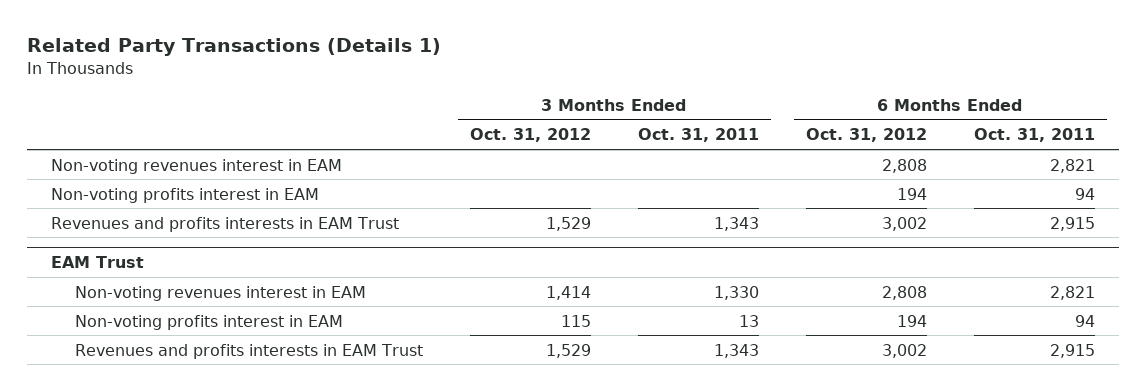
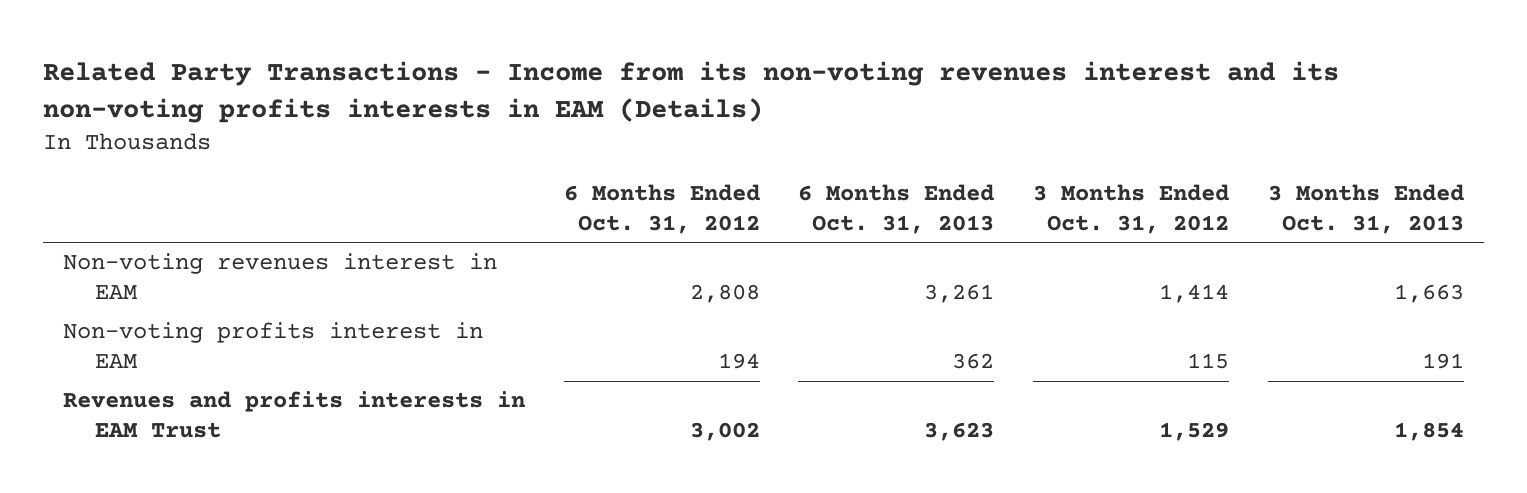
- Related Party Transactions (Details 1)
+ Related Party Transactions - Income from its non-voting revenues interest and its non-voting profits interests in EAM (Details)
- | 3 Months Ended Oct. 31, 2012 | 3 Months Ended Oct. 31, 2011 | 6 Months Ended Oct. 31, 2012 | 6 Months Ended Oct. 31, 2011
+ | 6 Months Ended Oct. 31, 2012 | 6 Months Ended Oct. 31, 2013 | 3 Months Ended Oct. 31, 2012 | 3 Months Ended Oct. 31, 2013
- Non-voting revenues interest in EAM | | | 2,808 | 2,821
- Non-voting profits interest in EAM | | | 194 | 94
- Revenues and profits interests in EAM Trust | 1,529 | 1,343 | 3,002 | 2,915
- EAM Trust

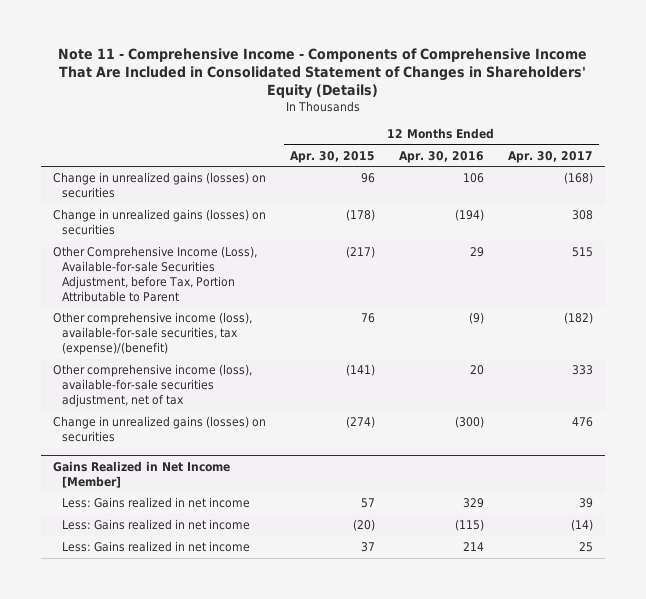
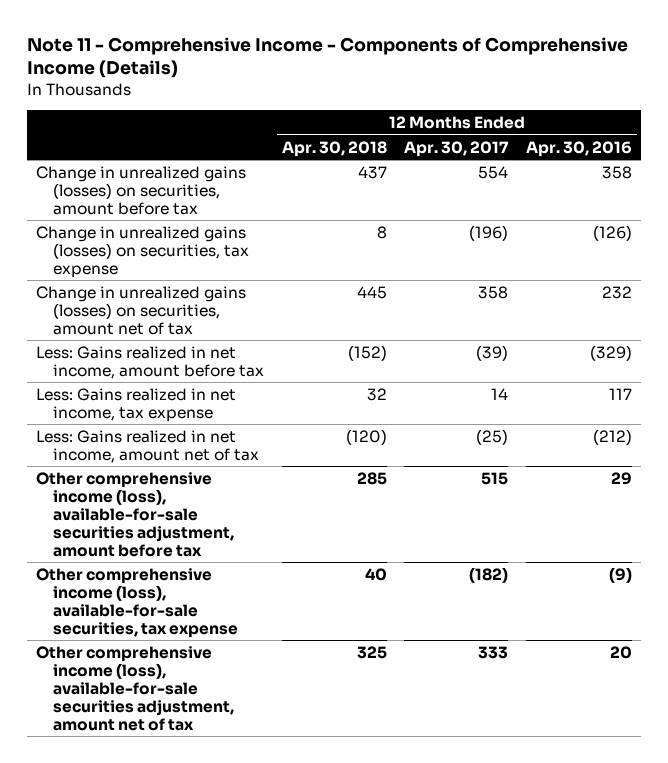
- Note 11 - Comprehensive Income - Components of Comprehensive Income That Are Included in Consolidated Statement of Changes in Shareholders' Equity (Details)
+ Note 11 - Comprehensive Income - Components of Comprehensive Income (Details)
- | 12 Months Ended Apr. 30, 2015 | 12 Months Ended Apr. 30, 2016 | 12 Months Ended Apr. 30, 2017
+ | 12 Months Ended Apr. 30, 2018 | 12 Months Ended Apr. 30, 2017 | 12 Months Ended Apr. 30, 2016
- Change in unrealized gains (losses) on securities | 96 | 106 | (168)
- Change in unrealized gains (losses) on securities | (178) | (194) | 308
- Other Comprehensive Income (Loss), Available-for-sale Securities Adjustment, before Tax, Portion Attributable to Parent | (217) | 29 | 515
- Other comprehensive income (loss), available-for-sale securities, tax (expense)/(benefit) | 76 | (9) | (182)
- Other comprehensive income (loss), available-for-sale securities adjustment, net of tax | (141) | 20 | 333
- Change in unrealized gains (losses) on securities | (274) | (300) | 476
- Gains Realized in Net Income [Member]
- Less: Gains realized in net income | 57 | 329 | 39
- Less: Gains realized in net income | (20) | (115) | (14)
- Less: Gains realized in net income | 37 | 214 | 25
+ Change in unrealized gains (losses) on securities, amount before tax | 437 | 554 | 358
+ Change in unrealized gains (losses) on securities, tax expense | 8 | (196) | (126)
+ Change in unrealized gains (losses) on securities, amount net of tax | 445 | 358 | 232
+ Less: Gains realized in net income, amount before tax | (152) | (39) | (329)
+ Less: Gains realized in net income, tax expense | 32 | 14 | 117
+ Less: Gains realized in net income, amount net of tax | (120) | (25) | (212)
+ Other comprehensive income (loss), available-for-sale securities adjustment, amount before tax | 285 | 515 | 29
+ Other comprehensive income (loss), available-for-sale securities, tax expense | 40 | (182) | (9)
+ Other comprehensive income (loss), available-for-sale securities adjustment, amount net of tax | 325 | 333 | 20

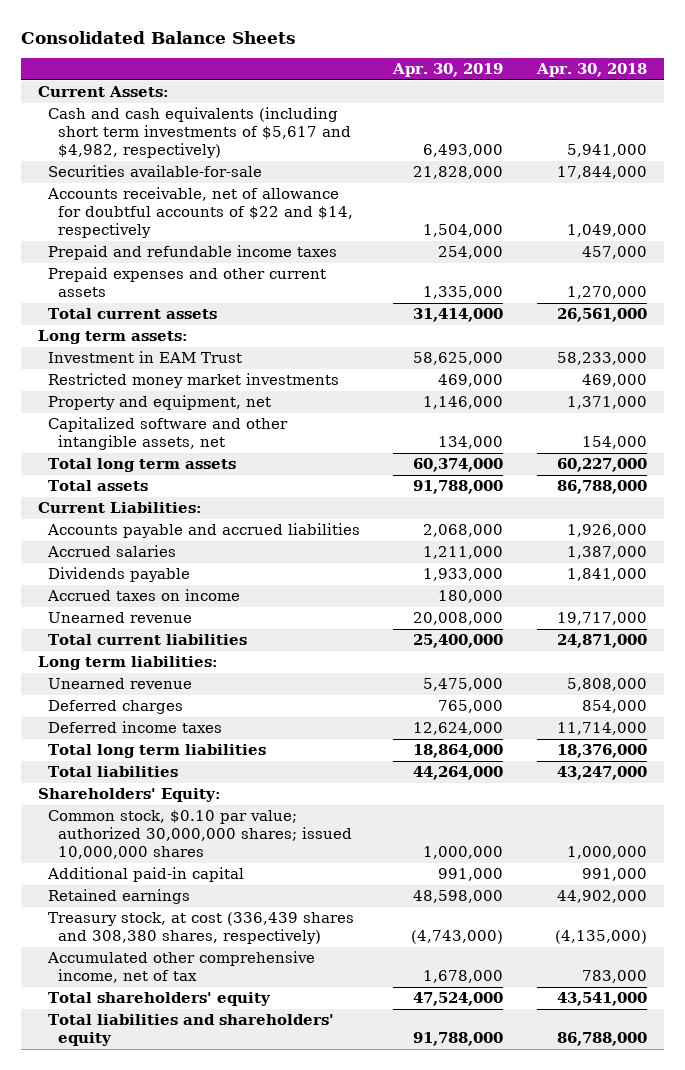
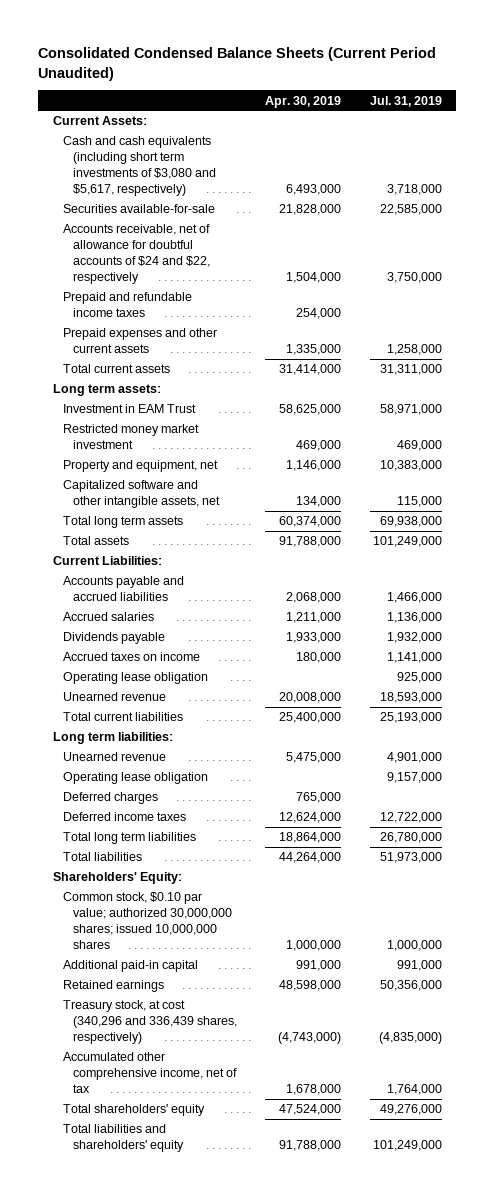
- Consolidated Balance Sheets
+ Consolidated Condensed Balance Sheets (Current Period Unaudited)
- | Apr. 30, 2019 | Apr. 30, 2018
+ | Apr. 30, 2019 | Jul. 31, 2019
- Cash and cash equivalents (including short term investments of $5,617 and $4,982, respectively) | 6,493,000 | 5,941,000
+ Cash and cash equivalents (including short term investments of $3,080 and $5,617, respectively) | 6,493,000 | 3,718,000
- Accounts receivable, net of allowance for doubtful accounts of $22 and $14, respectively | 1,504,000 | 1,049,000
+ Accounts receivable, net of allowance for doubtful accounts of $24 and $22, respectively | 1,504,000 | 3,750,000
- Restricted money market investments | 469,000 | 469,000
+ Restricted money market investment | 469,000 | 469,000
+ Operating lease obligation | | 925,000
+ Operating lease obligation | | 9,157,000
- Treasury stock, at cost (336,439 shares and 308,380 shares, respectively) | (4,743,000) | (4,135,000)
+ Treasury stock, at cost (340,296 and 336,439 shares, respectively) | (4,743,000) | (4,835,000)

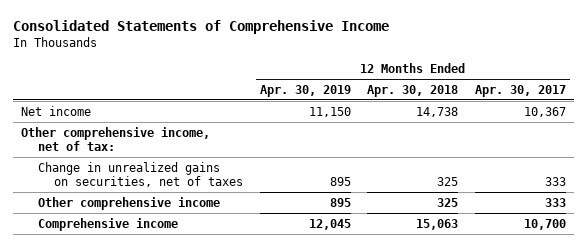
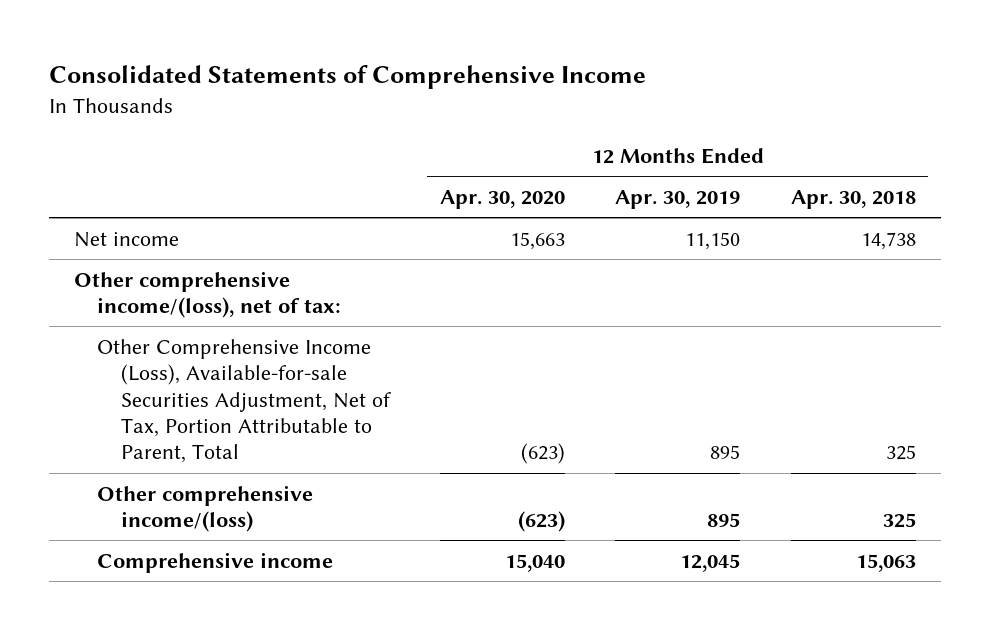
- | 12 Months Ended Apr. 30, 2019 | 12 Months Ended Apr. 30, 2018 | 12 Months Ended Apr. 30, 2017
+ | 12 Months Ended Apr. 30, 2020 | 12 Months Ended Apr. 30, 2019 | 12 Months Ended Apr. 30, 2018
- Other comprehensive income, net of tax:
- Change in unrealized gains on securities, net of taxes | 895 | 325 | 333
- Other comprehensive income | 895 | 325 | 333
+ Other comprehensive income/(loss), net of tax:
+ Other Comprehensive Income (Loss), Available-for-sale Securities Adjustment, Net of Tax, Portion Attributable to Parent, Total | (623) | 895 | 325
+ Other comprehensive income/(loss) | (623) | 895 | 325

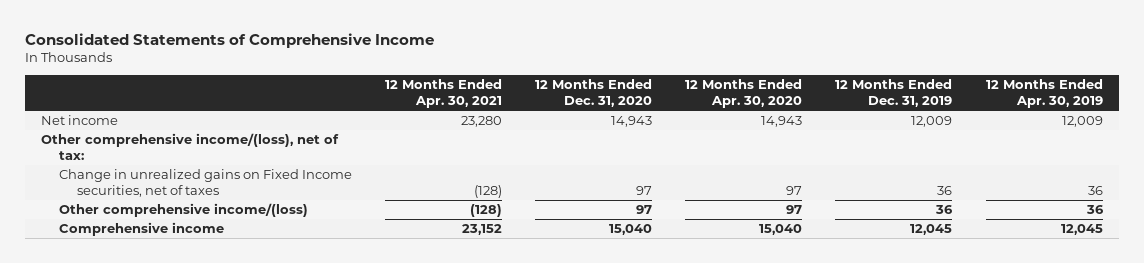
- | 12 Months Ended Apr. 30, 2020 | 12 Months Ended Apr. 30, 2019 | 12 Months Ended Apr. 30, 2018
+ | 12 Months Ended Apr. 30, 2021 | 12 Months Ended Dec. 31, 2020 | 12 Months Ended Apr. 30, 2020 | 12 Months Ended Dec. 31, 2019 | 12 Months Ended Apr. 30, 2019
- Net income | 15,663 | 11,150 | 14,738
+ Net income | 23,280 | 14,943 | 14,943 | 12,009 | 12,009
- Other Comprehensive Income (Loss), Available-for-sale Securities Adjustment, Net of Tax, Portion Attributable to Parent, Total | (623) | 895 | 325
- Other comprehensive income/(loss) | (623) | 895 | 325
+ Change in unrealized gains on Fixed Income securities, net of taxes | (128) | 97 | 97 | 36 | 36
+ Other comprehensive income/(loss) | (128) | 97 | 97 | 36 | 36

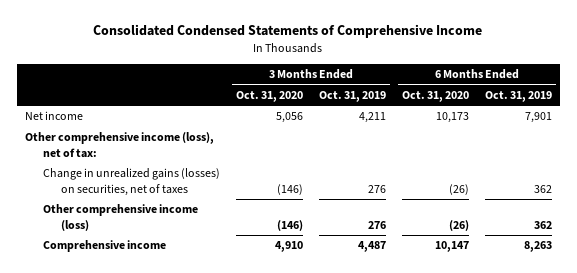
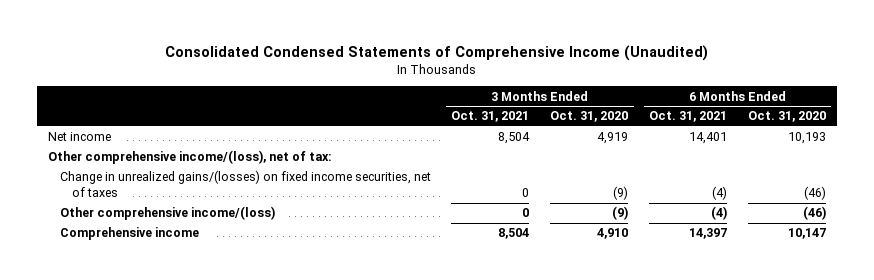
- Consolidated Condensed Statements of Comprehensive Income
+ Consolidated Condensed Statements of Comprehensive Income (Unaudited)
- | 3 Months Ended Oct. 31, 2020 | 3 Months Ended Oct. 31, 2019 | 6 Months Ended Oct. 31, 2020 | 6 Months Ended Oct. 31, 2019
+ | 3 Months Ended Oct. 31, 2021 | 3 Months Ended Oct. 31, 2020 | 6 Months Ended Oct. 31, 2021 | 6 Months Ended Oct. 31, 2020
- Net income | 5,056 | 4,211 | 10,173 | 7,901
- Other comprehensive income (loss), net of tax:
- Change in unrealized gains (losses) on securities, net of taxes | (146) | 276 | (26) | 362
- Other comprehensive income (loss) | (146) | 276 | (26) | 362
+ Net income | 8,504 | 4,919 | 14,401 | 10,193
+ Other comprehensive income/(loss), net of tax:
+ Change in unrealized gains/(losses) on fixed income securities, net of taxes | 0 | (9) | (4) | (46)
+ Other comprehensive income/(loss) | 0 | (9) | (4) | (46)

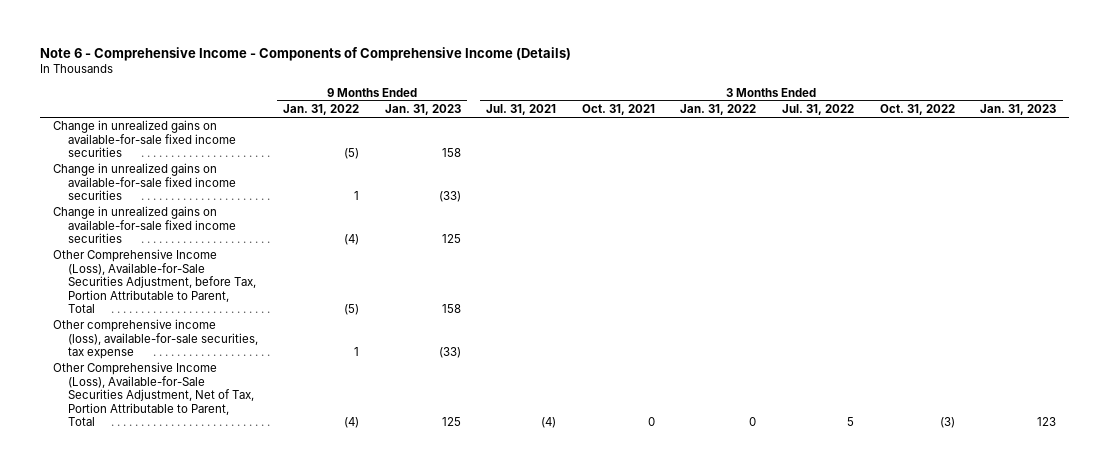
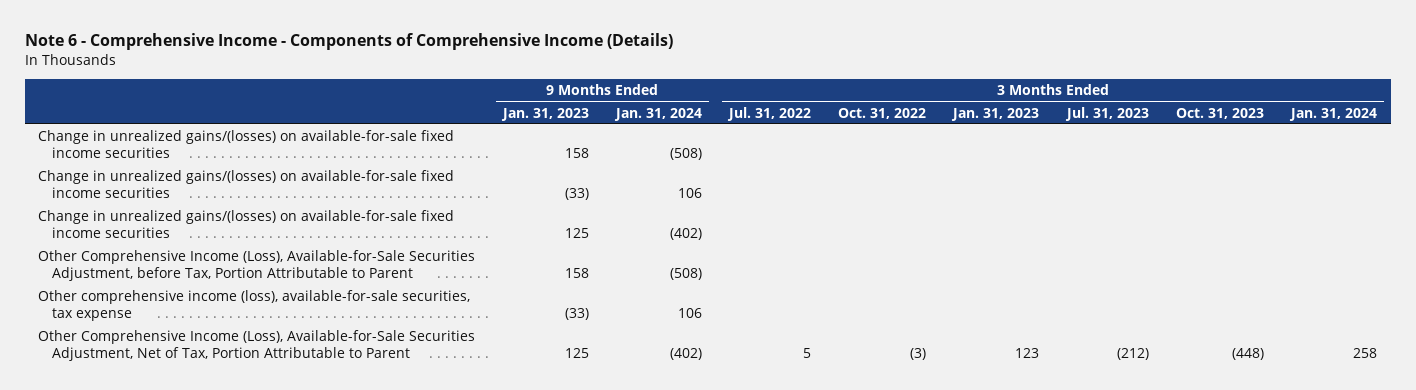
- | 9 Months Ended Jan. 31, 2022 | 9 Months Ended Jan. 31, 2023 | 3 Months Ended Jul. 31, 2021 | 3 Months Ended Oct. 31, 2021 | 3 Months Ended Jan. 31, 2022 | 3 Months Ended Jul. 31, 2022 | 3 Months Ended Oct. 31, 2022 | 3 Months Ended Jan. 31, 2023
+ | 9 Months Ended Jan. 31, 2023 | 9 Months Ended Jan. 31, 2024 | 3 Months Ended Jul. 31, 2022 | 3 Months Ended Oct. 31, 2022 | 3 Months Ended Jan. 31, 2023 | 3 Months Ended Jul. 31, 2023 | 3 Months Ended Oct. 31, 2023 | 3 Months Ended Jan. 31, 2024
- Change in unrealized gains on available-for-sale fixed income securities | (5) | 158 | | | | | |
- Change in unrealized gains on available-for-sale fixed income securities | 1 | (33) | | | | | |
- Change in unrealized gains on available-for-sale fixed income securities | (4) | 125 | | | | | |
- Other Comprehensive Income (Loss), Available-for-Sale Securities Adjustment, before Tax, Portion Attributable to Parent, Total | (5) | 158 | | | | | |
+ Change in unrealized gains/(losses) on available-for-sale fixed income securities | 158 | (508) | | | | | |
+ Change in unrealized gains/(losses) on available-for-sale fixed income securities | (33) | 106 | | | | | |
+ Change in unrealized gains/(losses) on available-for-sale fixed income securities | 125 | (402) | | | | | |
+ Other Comprehensive Income (Loss), Available-for-Sale Securities Adjustment, before Tax, Portion Attributable to Parent | 158 | (508) | | | | | |
- Other Comprehensive Income (Loss), Available-for-Sale Securities Adjustment, Net of Tax, Portion Attributable to Parent, Total | (4) | 125 | (4) | 0 | 0 | 5 | (3) | 123
+ Other Comprehensive Income (Loss), Available-for-Sale Securities Adjustment, Net of Tax, Portion Attributable to Parent | 125 | (402) | 5 | (3) | 123 | (212) | (448) | 258

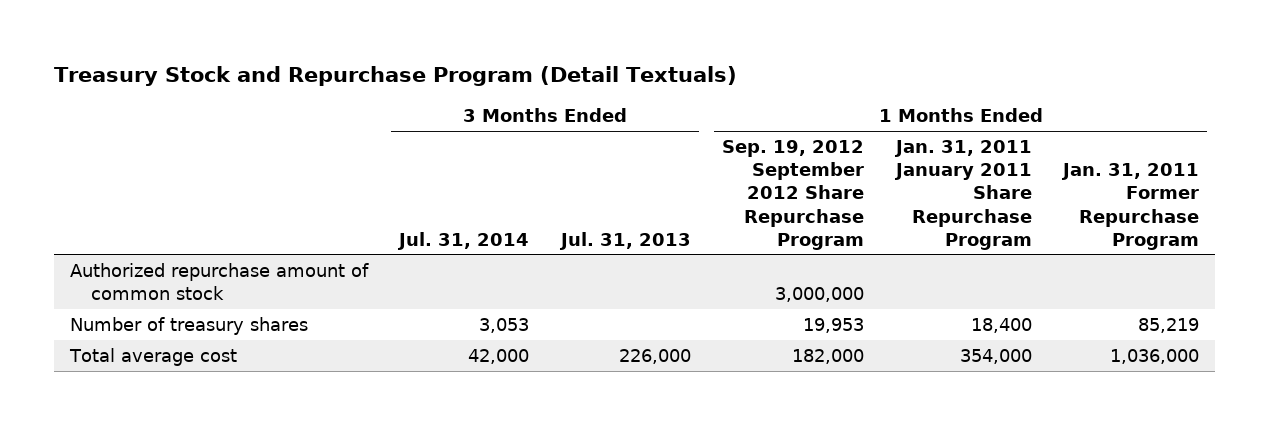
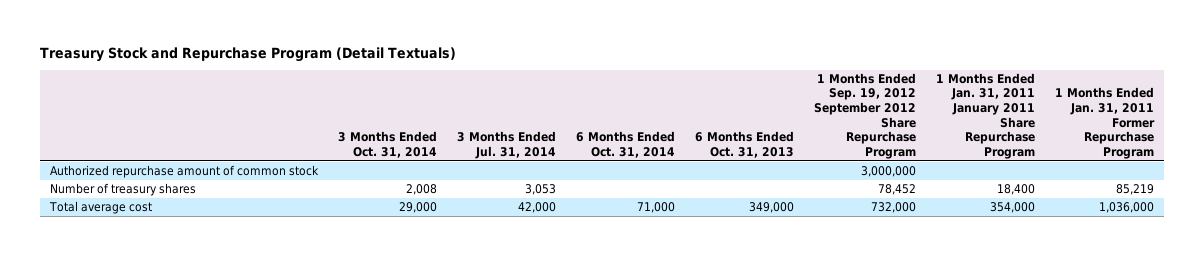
- | 3 Months Ended Jul. 31, 2014 | 3 Months Ended Jul. 31, 2013 | 1 Months Ended Sep. 19, 2012 September 2012 Share Repurchase Program | 1 Months Ended Jan. 31, 2011 January 2011 Share Repurchase Program | 1 Months Ended Jan. 31, 2011 Former Repurchase Program
+ | 3 Months Ended Oct. 31, 2014 | 3 Months Ended Jul. 31, 2014 | 6 Months Ended Oct. 31, 2014 | 6 Months Ended Oct. 31, 2013 | 1 Months Ended Sep. 19, 2012 September 2012 Share Repurchase Program | 1 Months Ended Jan. 31, 2011 January 2011 Share Repurchase Program | 1 Months Ended Jan. 31, 2011 Former Repurchase Program
- Number of treasury shares | 3,053 | | 19,953 | 18,400 | 85,219
- Total average cost | 42,000 | 226,000 | 182,000 | 354,000 | 1,036,000
+ Number of treasury shares | 2,008 | 3,053 | | | 78,452 | 18,400 | 85,219
+ Total average cost | 29,000 | 42,000 | 71,000 | 349,000 | 732,000 | 354,000 | 1,036,000

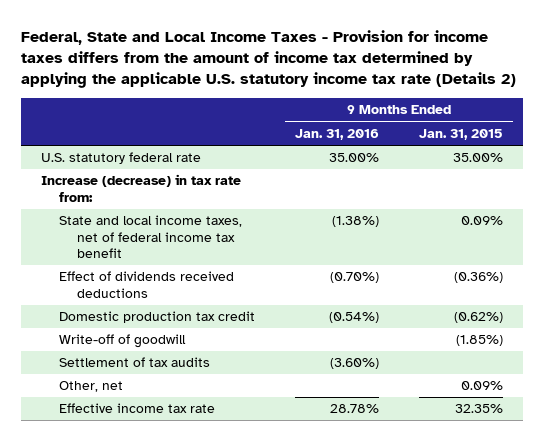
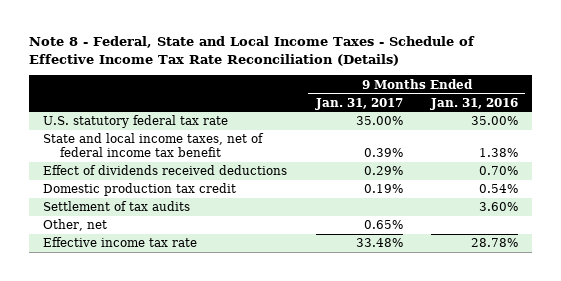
- Federal, State and Local Income Taxes - Provision for income taxes differs from the amount of income tax determined by applying the applicable U.S. statutory income tax rate (Details 2)
+ Note 8 - Federal, State and Local Income Taxes - Schedule of Effective Income Tax Rate Reconciliation (Details)
- | 9 Months Ended Jan. 31, 2016 | 9 Months Ended Jan. 31, 2015
+ | 9 Months Ended Jan. 31, 2017 | 9 Months Ended Jan. 31, 2016
- U.S. statutory federal rate | 35.00% | 35.00%
- Increase (decrease) in tax rate from:
- State and local income taxes, net of federal income tax benefit | (1.38%) | 0.09%
- Effect of dividends received deductions | (0.70%) | (0.36%)
- Domestic production tax credit | (0.54%) | (0.62%)
- Write-off of goodwill | | (1.85%)
- Settlement of tax audits | (3.60%) |
+ U.S. statutory federal tax rate | 35.00% | 35.00%
+ State and local income taxes, net of federal income tax benefit | 0.39% | 1.38%
+ Effect of dividends received deductions | 0.29% | 0.70%
+ Domestic production tax credit | 0.19% | 0.54%
+ Settlement of tax audits | | 3.60%

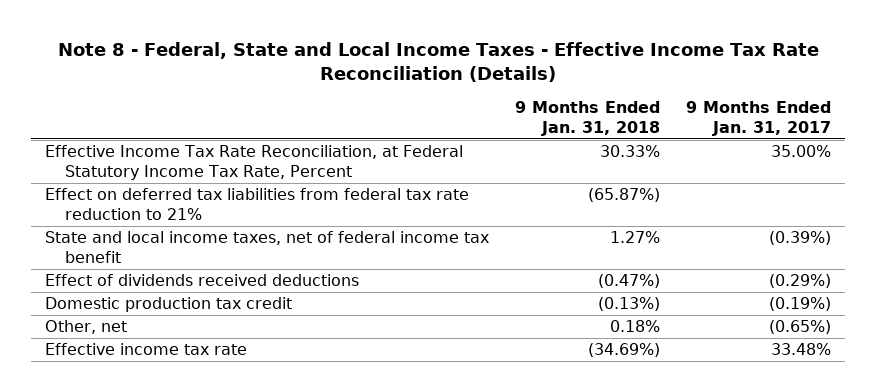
- Note 8 - Federal, State and Local Income Taxes - Schedule of Effective Income Tax Rate Reconciliation (Details)
+ Note 8 - Federal, State and Local Income Taxes - Effective Income Tax Rate Reconciliation (Details)
- | 9 Months Ended Jan. 31, 2017 | 9 Months Ended Jan. 31, 2016
+ | 9 Months Ended Jan. 31, 2018 | 9 Months Ended Jan. 31, 2017
- U.S. statutory federal tax rate | 35.00% | 35.00%
- State and local income taxes, net of federal income tax benefit | 0.39% | 1.38%
- Effect of dividends received deductions | 0.29% | 0.70%
- Domestic production tax credit | 0.19% | 0.54%
- Settlement of tax audits | | 3.60%
- Other, net | 0.65% |
+ Effective Income Tax Rate Reconciliation, at Federal Statutory Income Tax Rate, Percent | 30.33% | 35.00%
+ Effect on deferred tax liabilities from federal tax rate reduction to 21% | (65.87%) |
+ State and local income taxes, net of federal income tax benefit | 1.27% | (0.39%)
+ Effect of dividends received deductions | (0.47%) | (0.29%)
+ Domestic production tax credit | (0.13%) | (0.19%)
+ Other, net | 0.18% | (0.65%)

